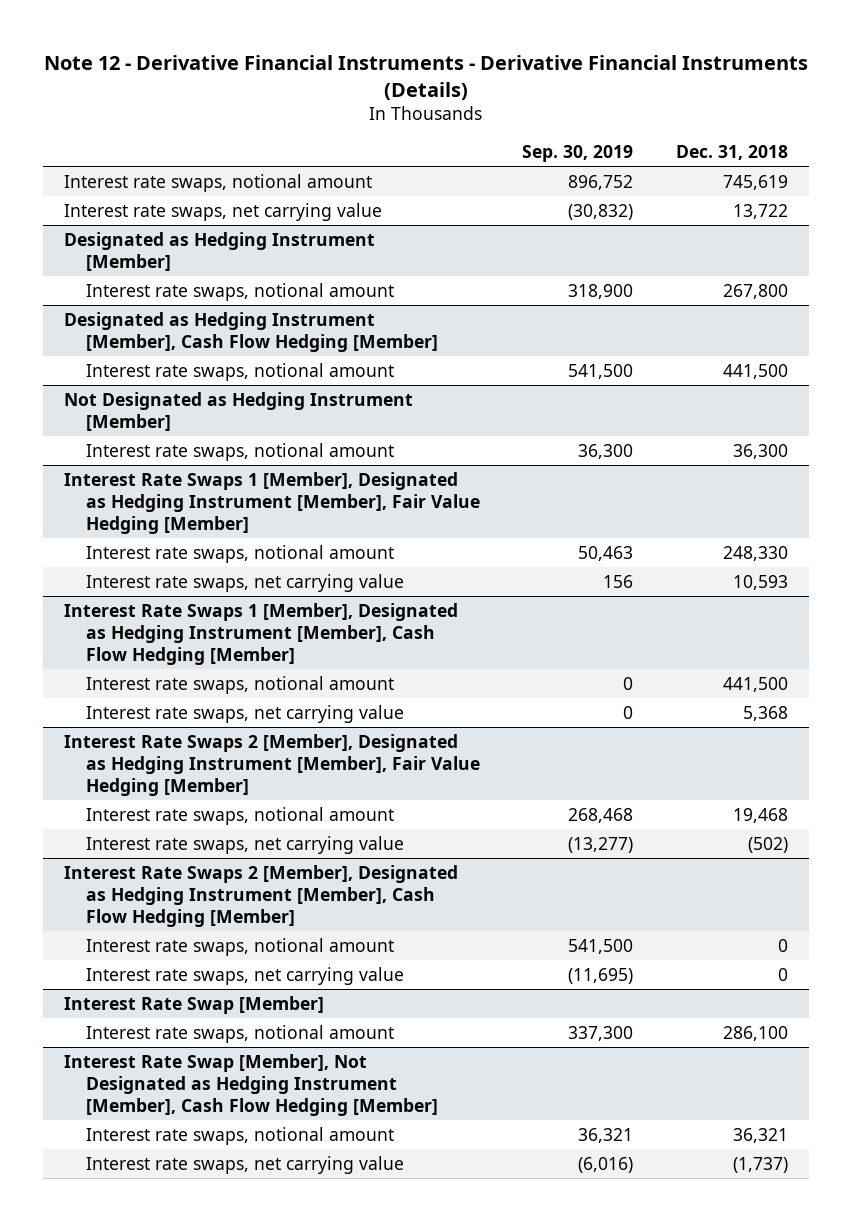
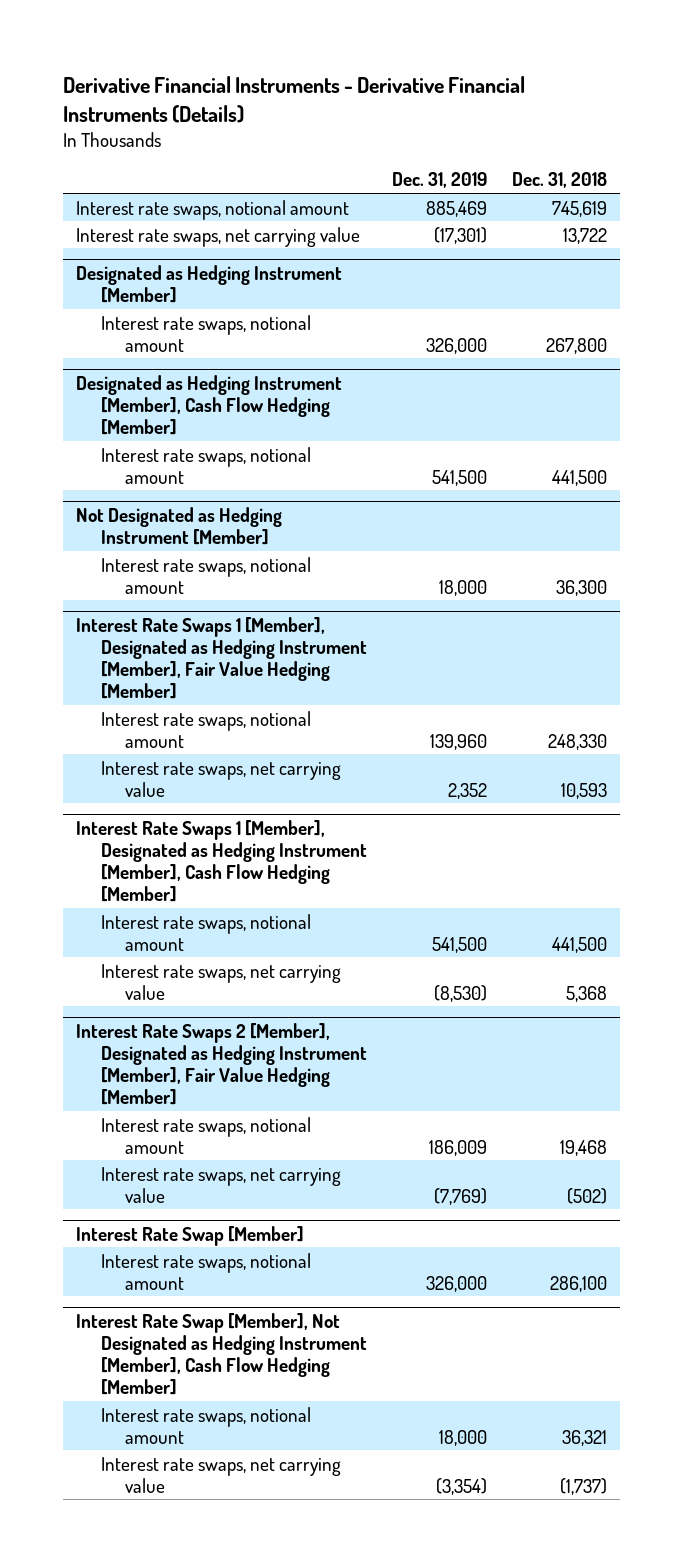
- Note 12 - Derivative Financial Instruments - Derivative Financial Instruments (Details)
+ Derivative Financial Instruments - Derivative Financial Instruments (Details)
- | Sep. 30, 2019 | Dec. 31, 2018
+ | Dec. 31, 2019 | Dec. 31, 2018
- Interest Rate Swaps 2 [Member], Designated as Hedging Instrument [Member], Cash Flow Hedging [Member]
- Interest rate swaps, notional amount | 541,500 | 0
- Interest rate swaps, net carrying value | (11,695) | 0

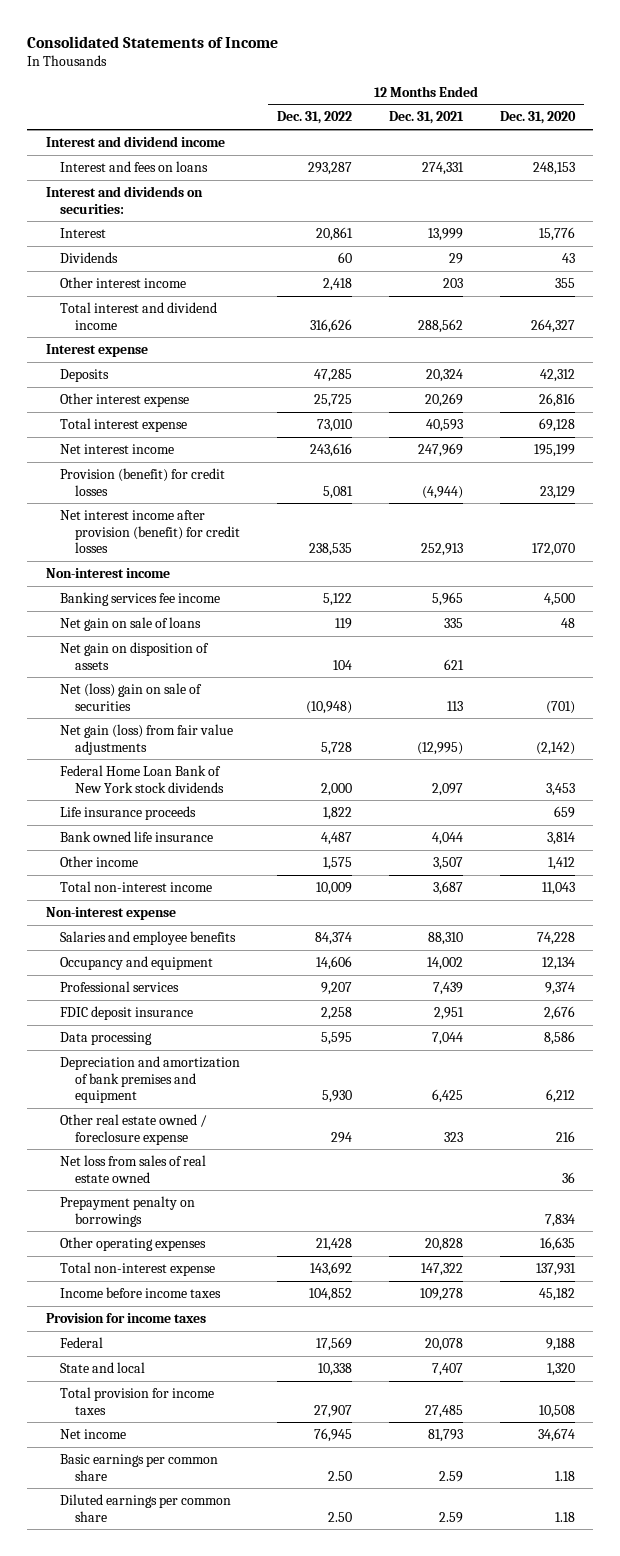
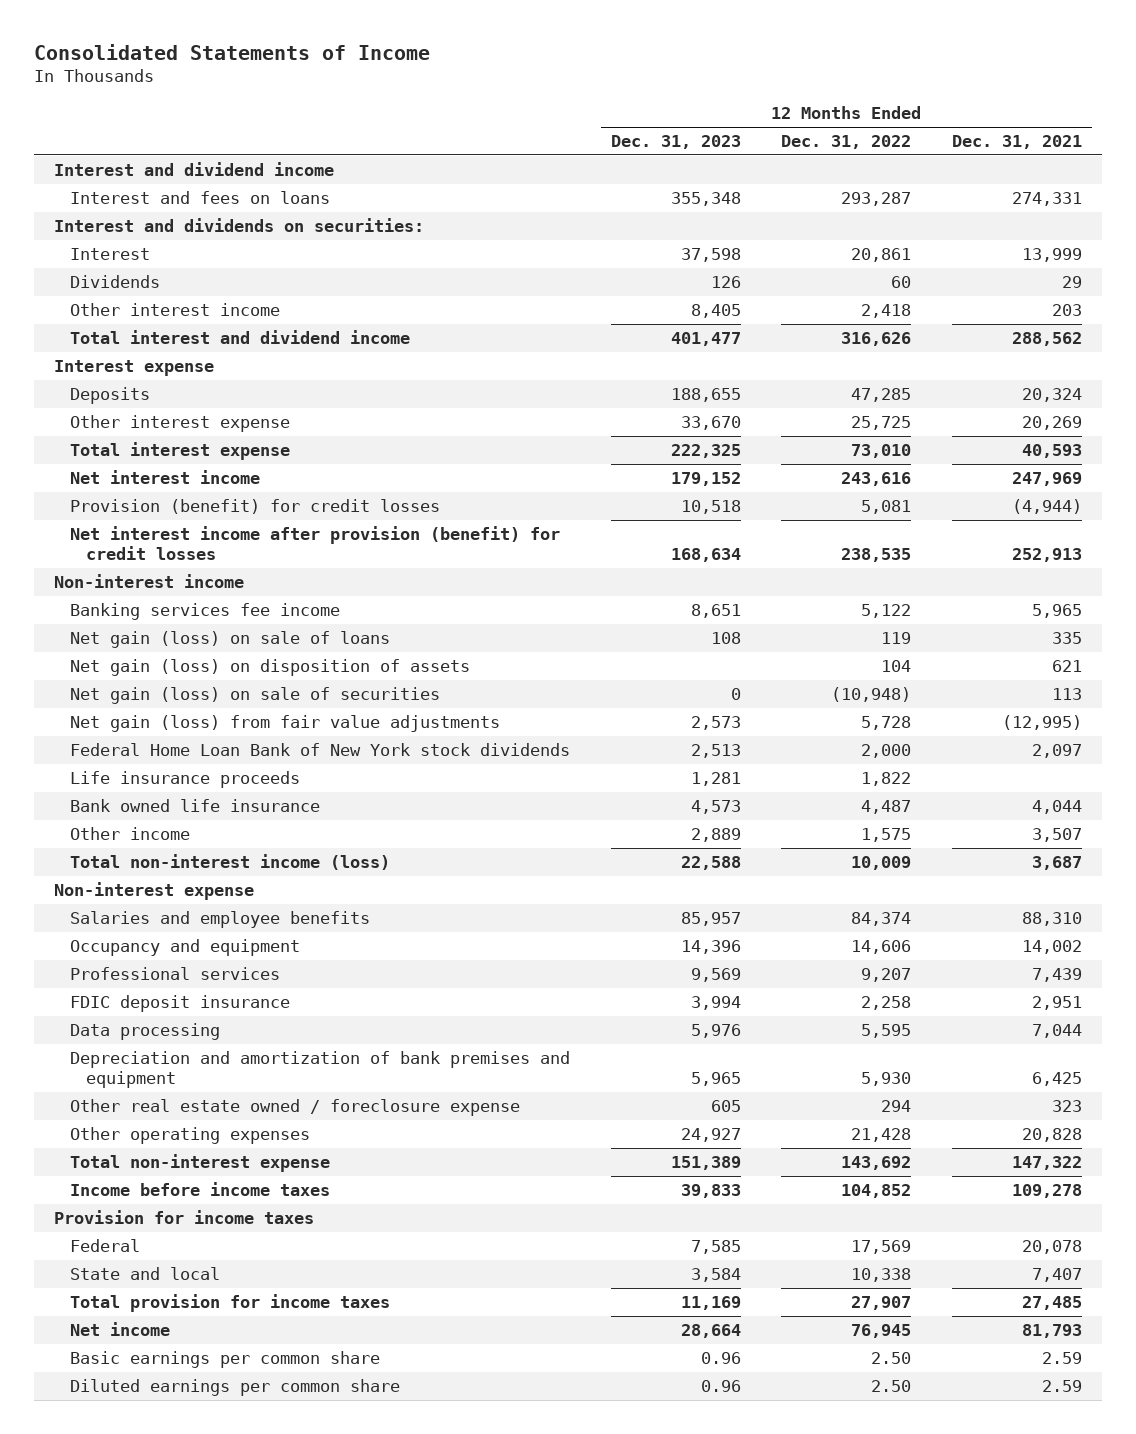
- | 12 Months Ended Dec. 31, 2022 | 12 Months Ended Dec. 31, 2021 | 12 Months Ended Dec. 31, 2020
+ | 12 Months Ended Dec. 31, 2023 | 12 Months Ended Dec. 31, 2022 | 12 Months Ended Dec. 31, 2021
- Net gain on sale of loans | 119 | 335 | 48
- Net gain on disposition of assets | 104 | 621 |
- Net (loss) gain on sale of securities | (10,948) | 113 | (701)
+ Net gain (loss) on sale of loans | 108 | 119 | 335
+ Net gain (loss) on disposition of assets | | 104 | 621
+ Net gain (loss) on sale of securities | 0 | (10,948) | 113
- Total non-interest income | 10,009 | 3,687 | 11,043
+ Total non-interest income (loss) | 22,588 | 10,009 | 3,687
- Net loss from sales of real estate owned | | | 36
- Prepayment penalty on borrowings | | | 7,834

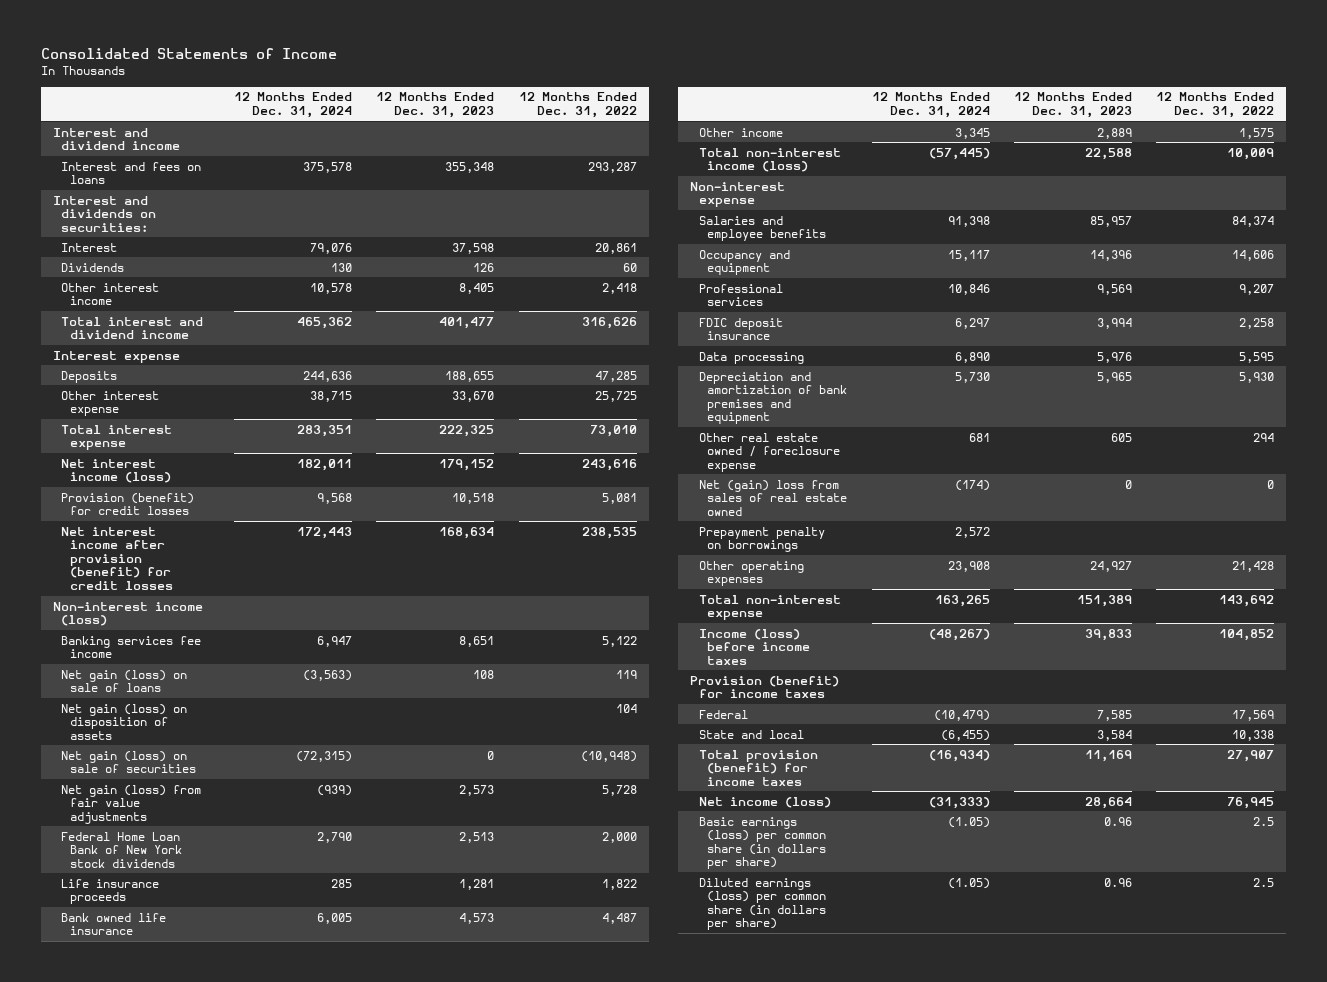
- | 12 Months Ended Dec. 31, 2023 | 12 Months Ended Dec. 31, 2022 | 12 Months Ended Dec. 31, 2021
+ | 12 Months Ended Dec. 31, 2024 | 12 Months Ended Dec. 31, 2023 | 12 Months Ended Dec. 31, 2022
- Net interest income | 179,152 | 243,616 | 247,969
+ Net interest income (loss) | 182,011 | 179,152 | 243,616
- Non-interest income
+ Non-interest income (loss)
+ Net (gain) loss from sales of real estate owned | (174) | 0 | 0
+ Prepayment penalty on borrowings | 2,572 | |
- Income before income taxes | 39,833 | 104,852 | 109,278
- Provision for income taxes
+ Income (loss) before income taxes | (48,267) | 39,833 | 104,852
+ Provision (benefit) for income taxes
- Total provision for income taxes | 11,169 | 27,907 | 27,485
- Net income | 28,664 | 76,945 | 81,793
- Basic earnings per common share | 0.96 | 2.50 | 2.59
- Diluted earnings per common share | 0.96 | 2.50 | 2.59
+ Total provision (benefit) for income taxes | (16,934) | 11,169 | 27,907
+ Net income (loss) | (31,333) | 28,664 | 76,945
+ Basic earnings (loss) per common share (in dollars per share) | (1.05) | 0.96 | 2.5
+ Diluted earnings (loss) per common share (in dollars per share) | (1.05) | 0.96 | 2.5

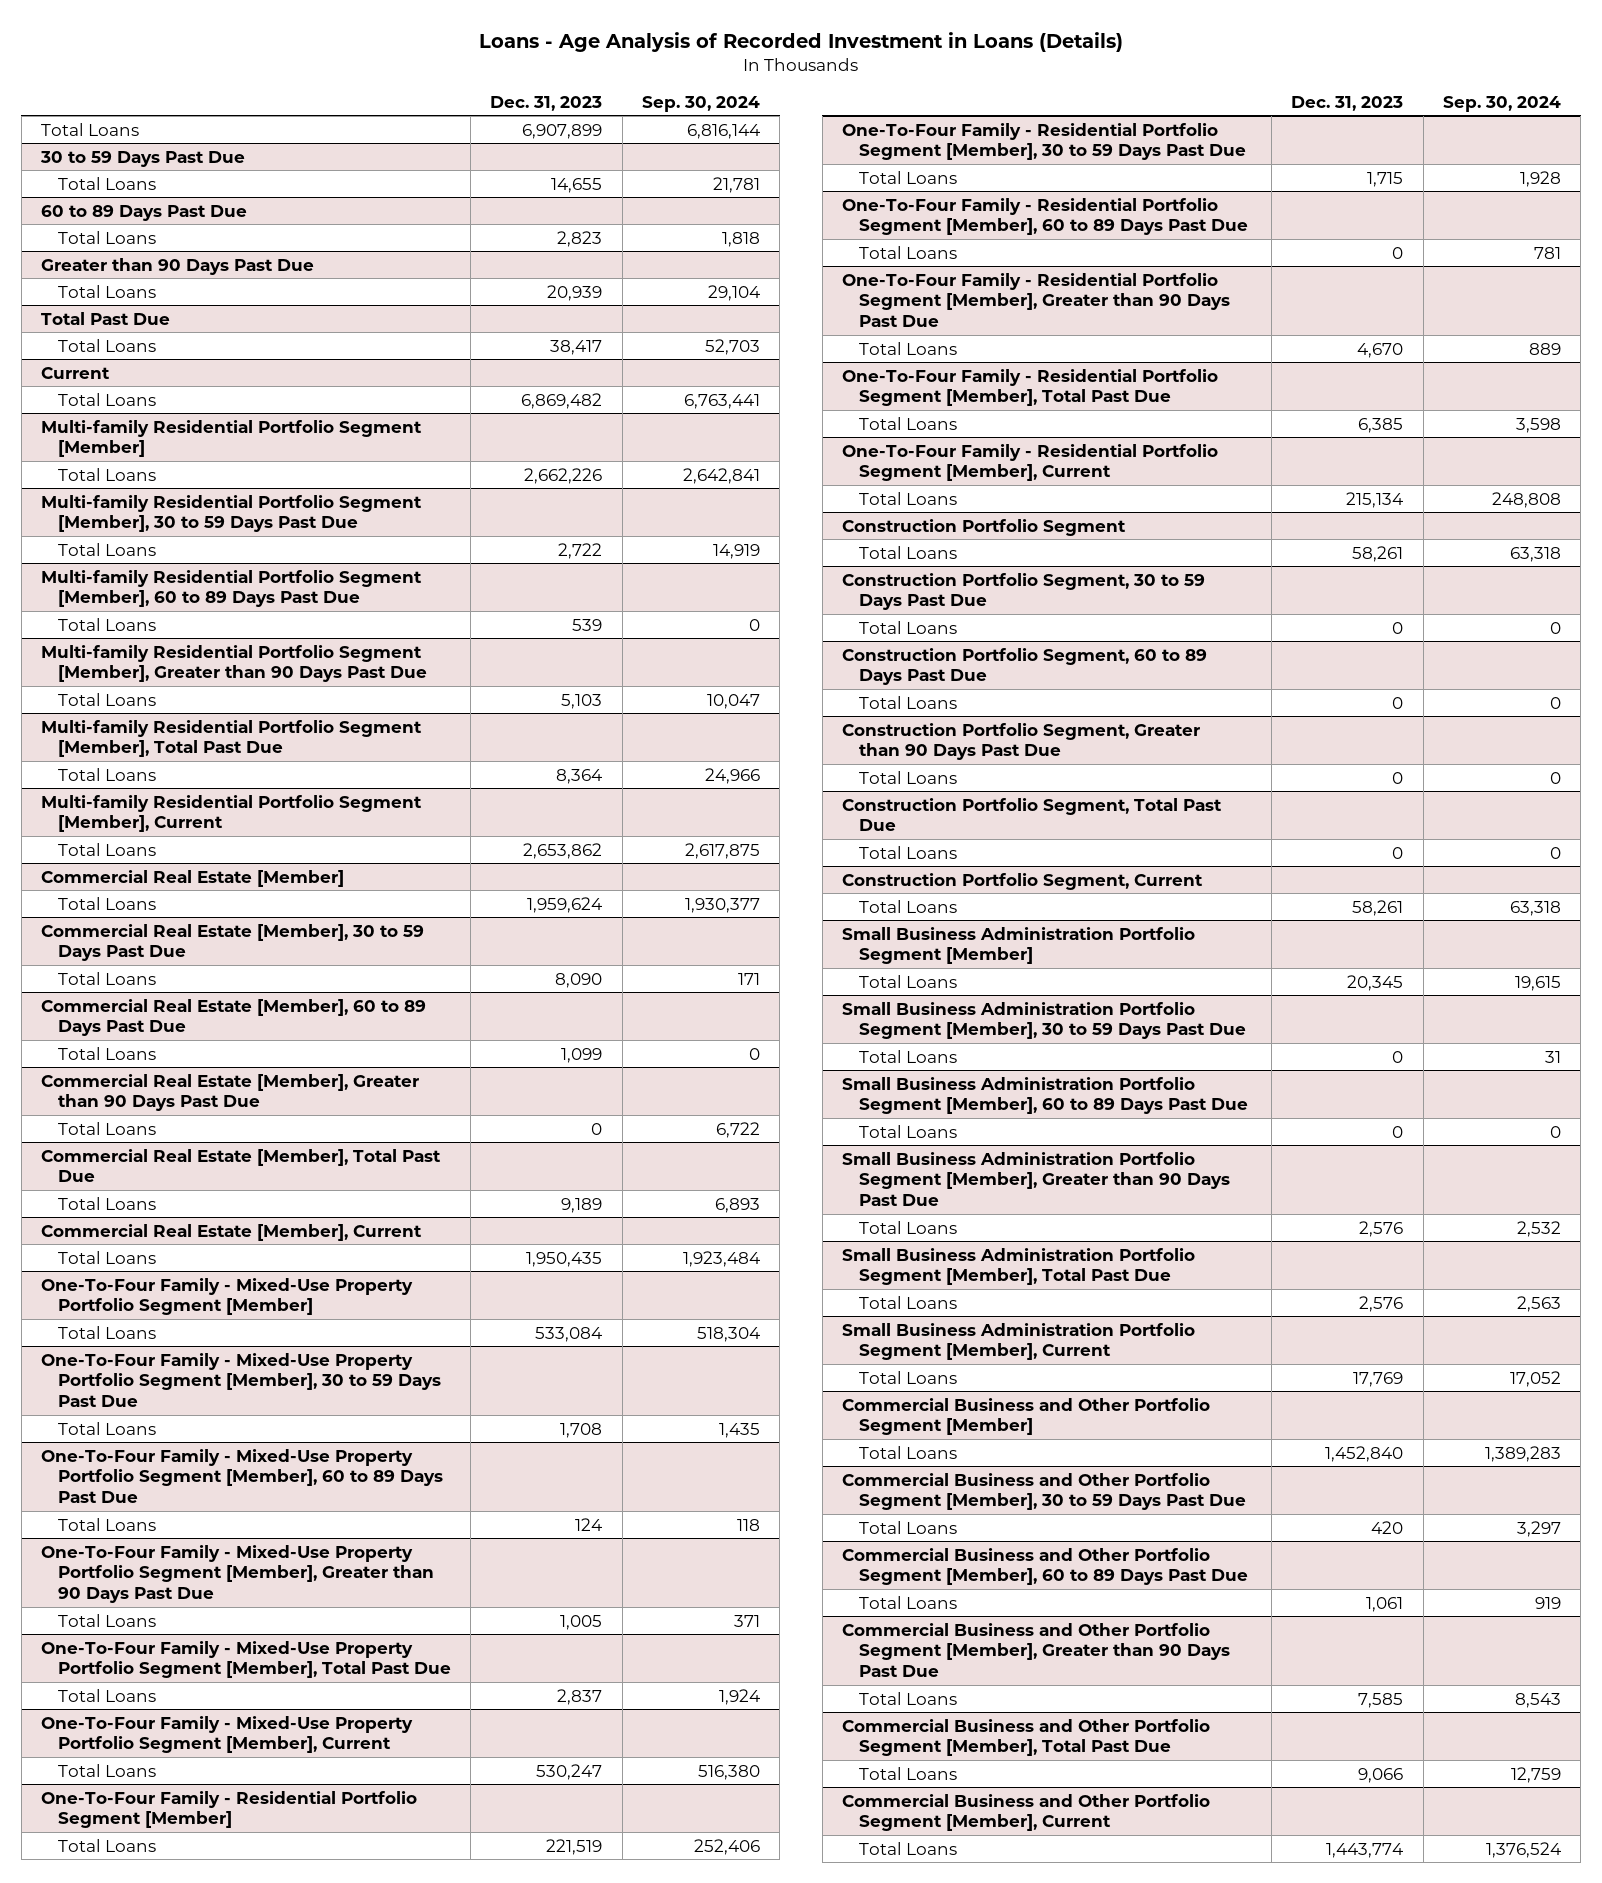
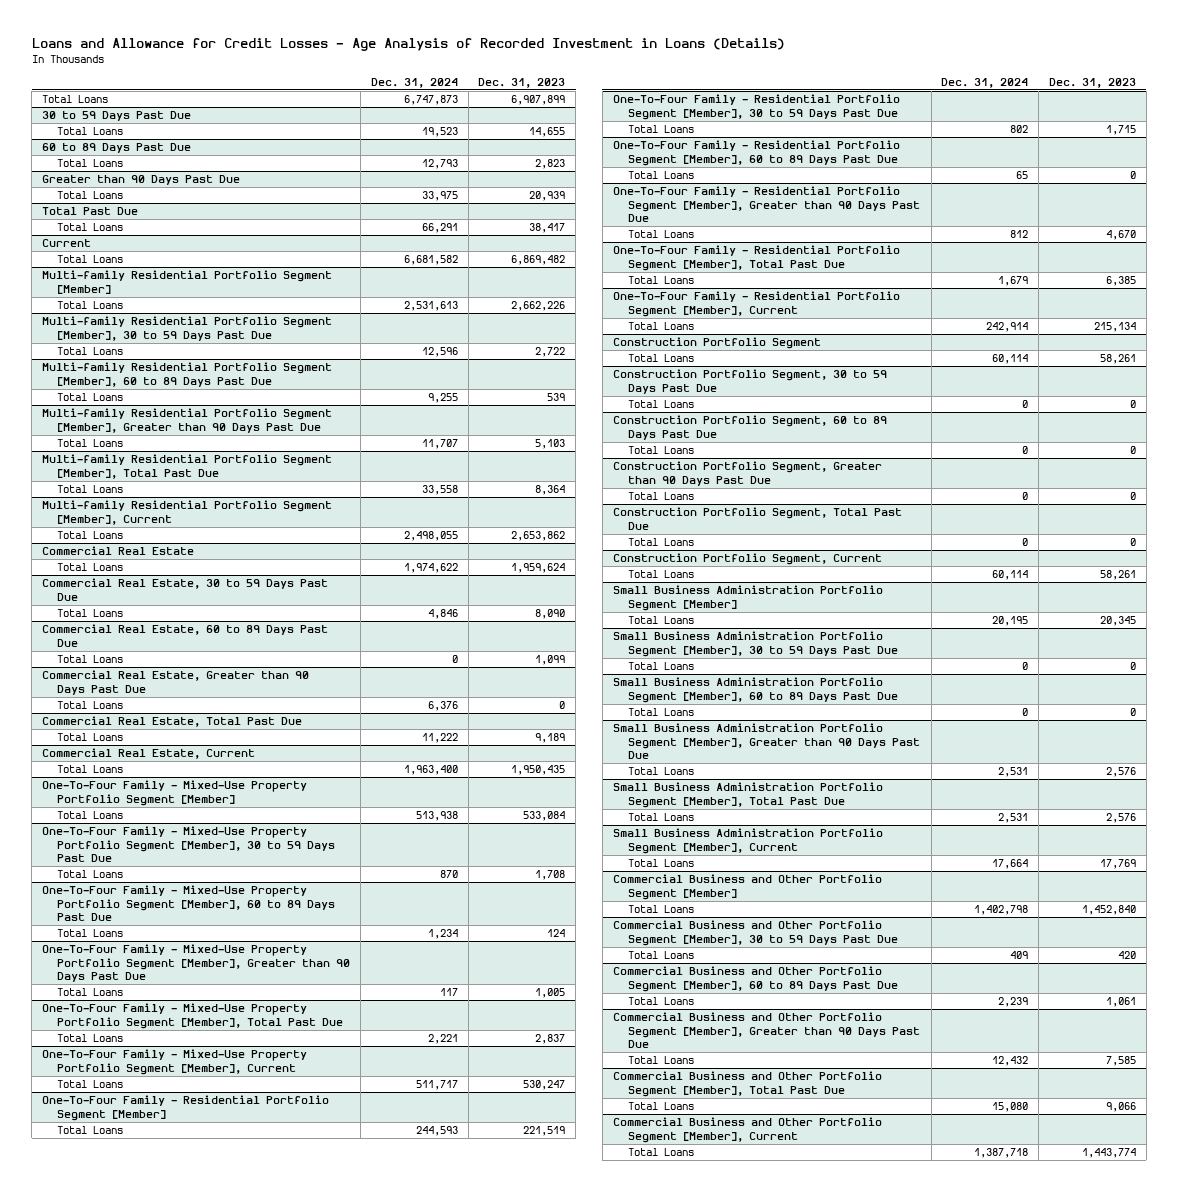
- Loans - Age Analysis of Recorded Investment in Loans (Details)
+ Loans and Allowance for Credit Losses - Age Analysis of Recorded Investment in Loans (Details)
- | Dec. 31, 2023 | Sep. 30, 2024
+ | Dec. 31, 2024 | Dec. 31, 2023
- Commercial Real Estate [Member]
+ Commercial Real Estate
- Commercial Real Estate [Member], 30 to 59 Days Past Due
+ Commercial Real Estate, 30 to 59 Days Past Due
- Commercial Real Estate [Member], 60 to 89 Days Past Due
+ Commercial Real Estate, 60 to 89 Days Past Due
- Commercial Real Estate [Member], Greater than 90 Days Past Due
+ Commercial Real Estate, Greater than 90 Days Past Due
- Commercial Real Estate [Member], Total Past Due
+ Commercial Real Estate, Total Past Due
- Commercial Real Estate [Member], Current
+ Commercial Real Estate, Current

